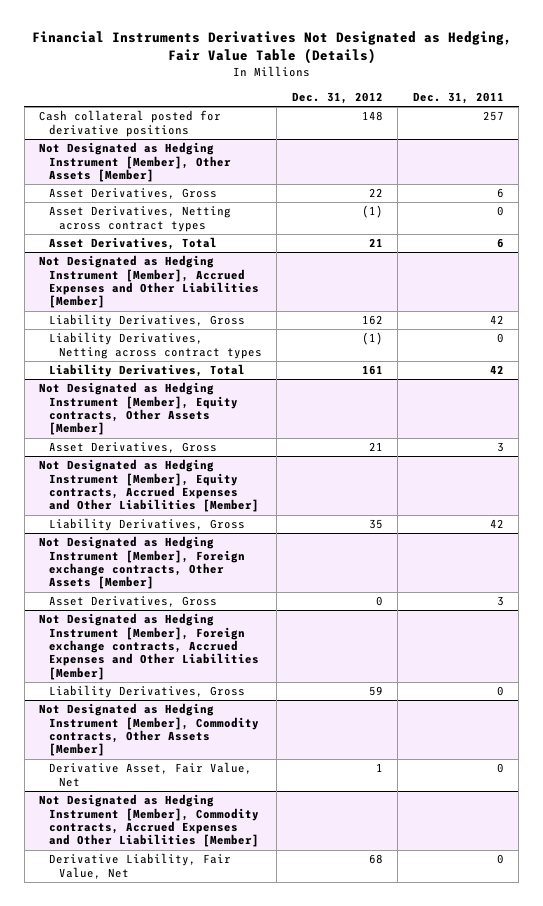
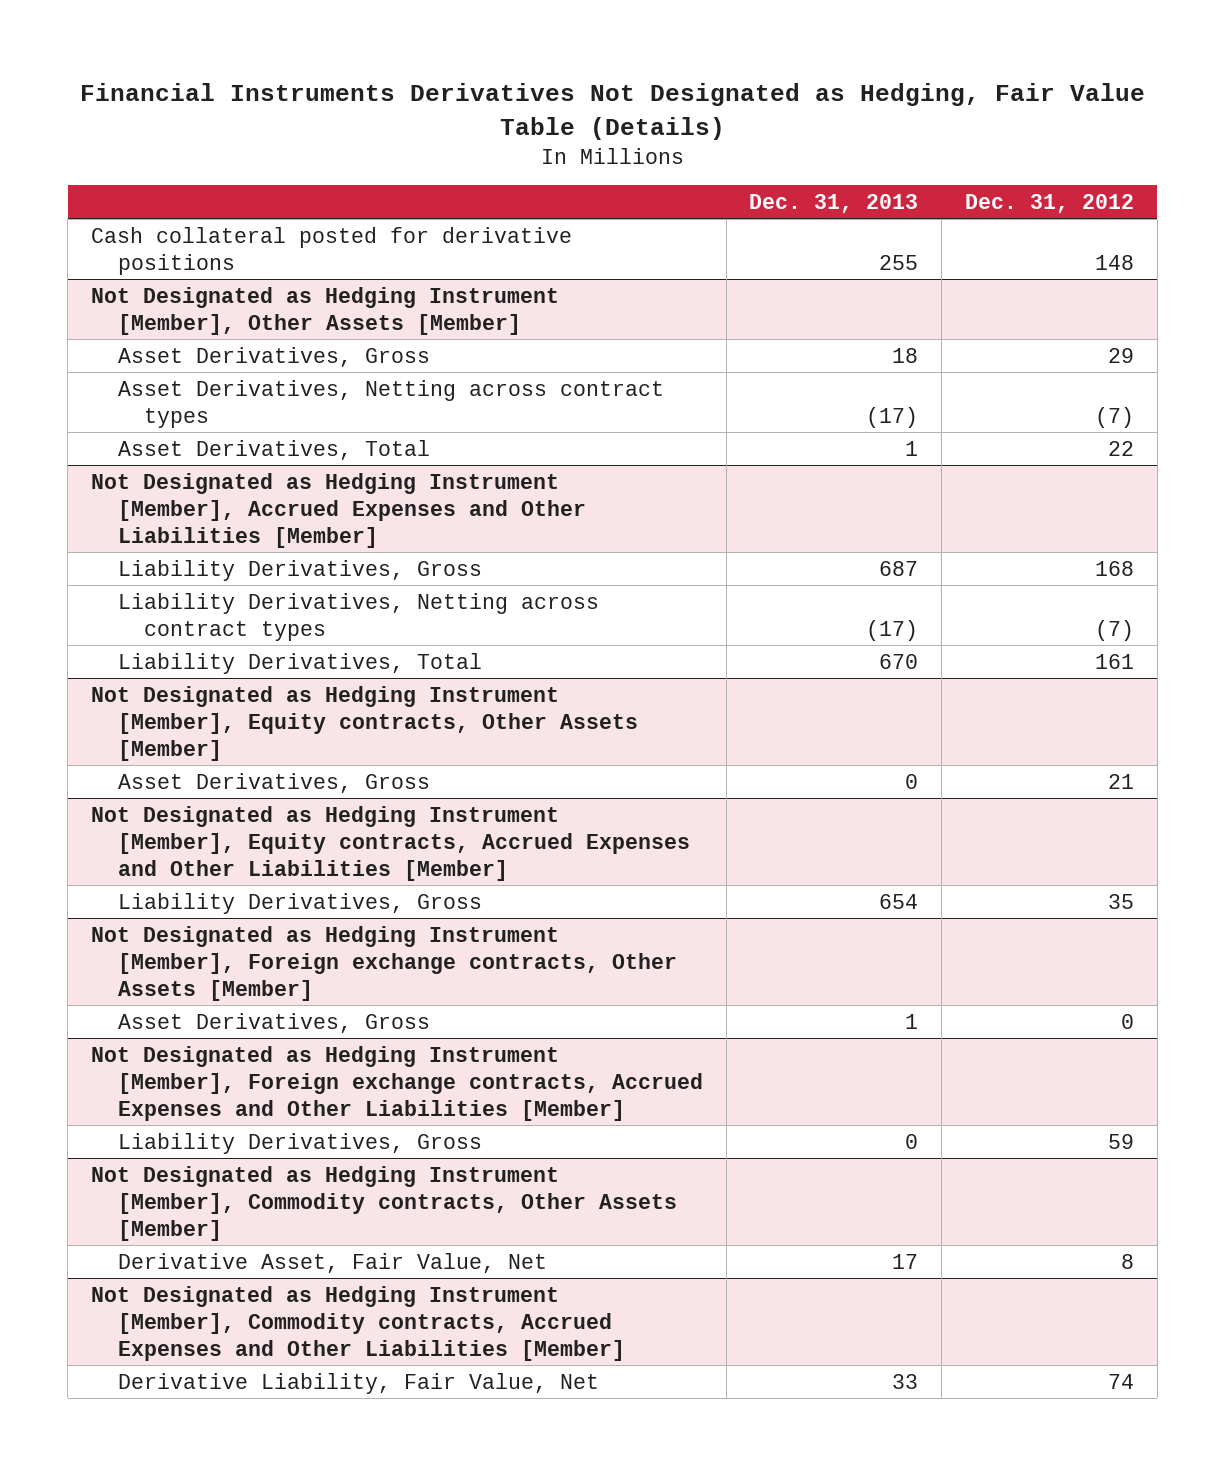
- | Dec. 31, 2012 | Dec. 31, 2011
+ | Dec. 31, 2013 | Dec. 31, 2012
@ Not Designated as Hedging Instrument [Member], Other Assets [Member]
- Asset Derivatives, Gross | 22 | 6
- Asset Derivatives, Netting across contract types | (1) | 0
- Asset Derivatives, Total | 21 | 6
+ Asset Derivatives, Gross | 18 | 29
+ Asset Derivatives, Netting across contract types | (17) | (7)
+ Asset Derivatives, Total | 1 | 22
@ Not Designated as Hedging Instrument [Member], Accrued Expenses and Other Liabilities [Member]
- Liability Derivatives, Gross | 162 | 42
- Liability Derivatives, Netting across contract types | (1) | 0
+ Liability Derivatives, Gross | 687 | 168
+ Liability Derivatives, Netting across contract types | (17) | (7)
@ Not Designated as Hedging Instrument [Member], Commodity contracts, Other Assets [Member]
- Derivative Asset, Fair Value, Net | 1 | 0
+ Derivative Asset, Fair Value, Net | 17 | 8
@ Not Designated as Hedging Instrument [Member], Commodity contracts, Accrued Expenses and Other Liabilities [Member]
- Derivative Liability, Fair Value, Net | 68 | 0
+ Derivative Liability, Fair Value, Net | 33 | 74

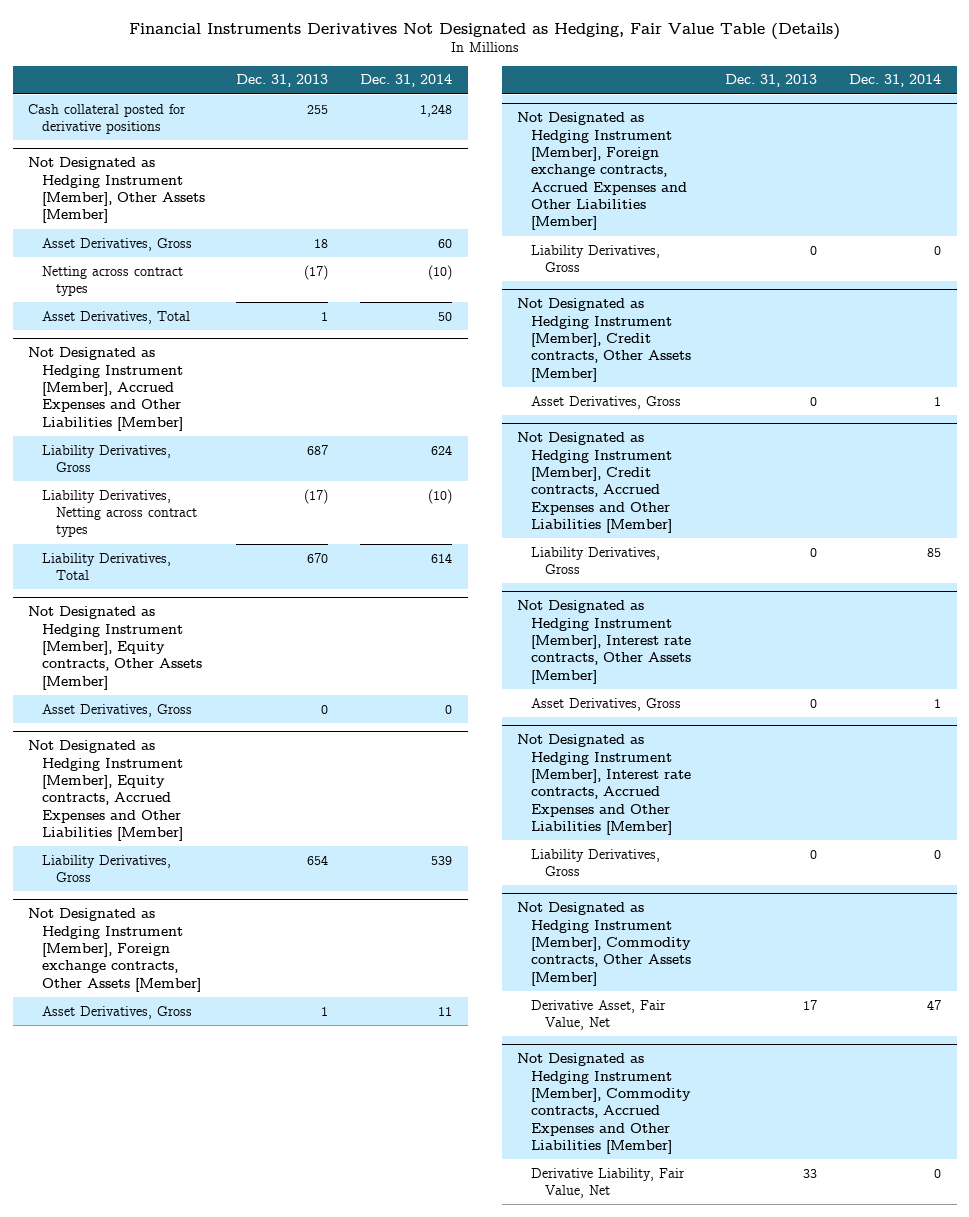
- | Dec. 31, 2013 | Dec. 31, 2012
+ | Dec. 31, 2013 | Dec. 31, 2014
@ Not Designated as Hedging Instrument [Member], Other Assets [Member]
- Asset Derivatives, Netting across contract types | (17) | (7)
+ Netting across contract types | (17) | (10)
+ Not Designated as Hedging Instrument [Member], Credit contracts, Other Assets [Member]
+ Asset Derivatives, Gross | 0 | 1
+ Not Designated as Hedging Instrument [Member], Credit contracts, Accrued Expenses and Other Liabilities [Member]
+ Liability Derivatives, Gross | 0 | 85
+ Not Designated as Hedging Instrument [Member], Interest rate contracts, Other Assets [Member]
+ Asset Derivatives, Gross | 0 | 1
+ Not Designated as Hedging Instrument [Member], Interest rate contracts, Accrued Expenses and Other Liabilities [Member]
+ Liability Derivatives, Gross | 0 | 0

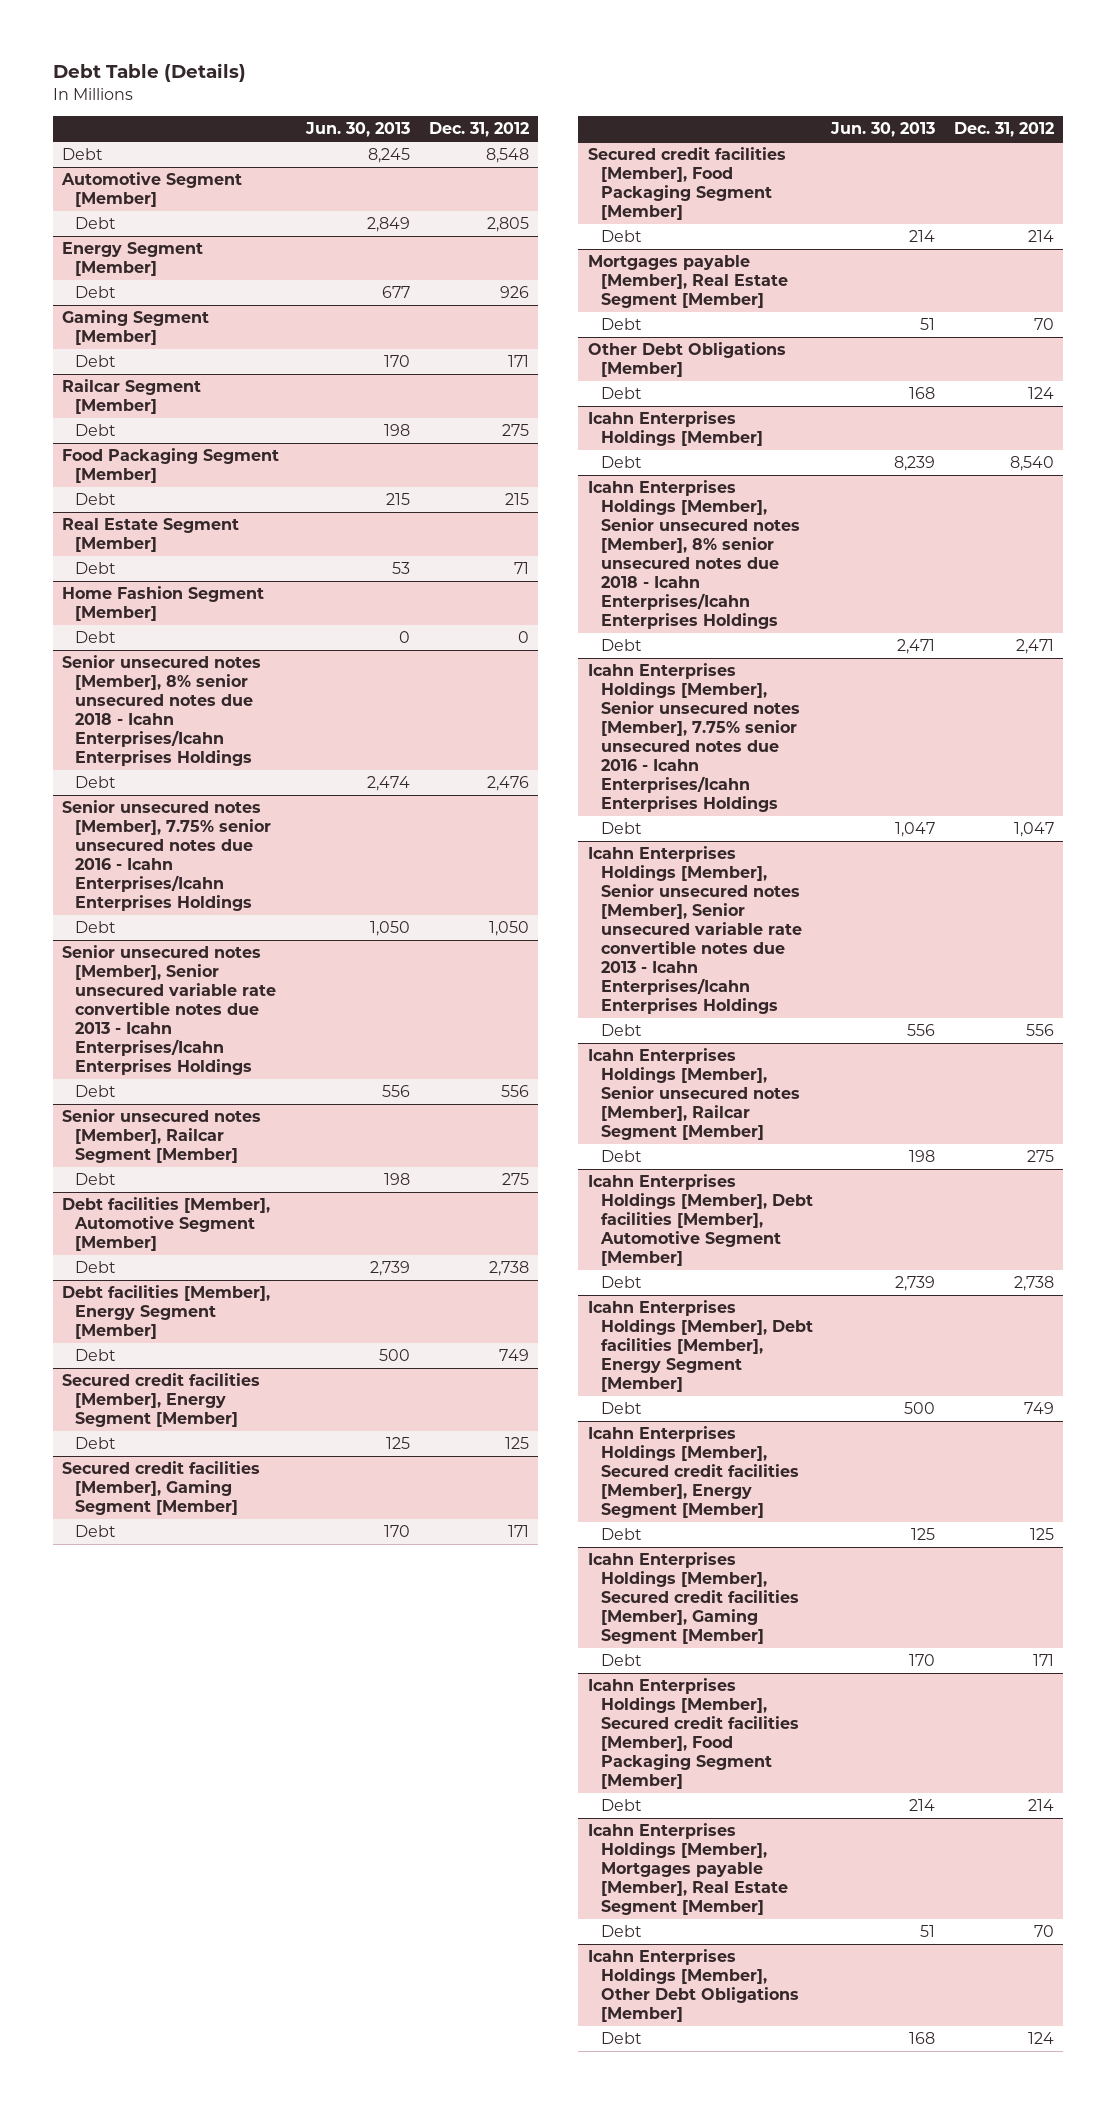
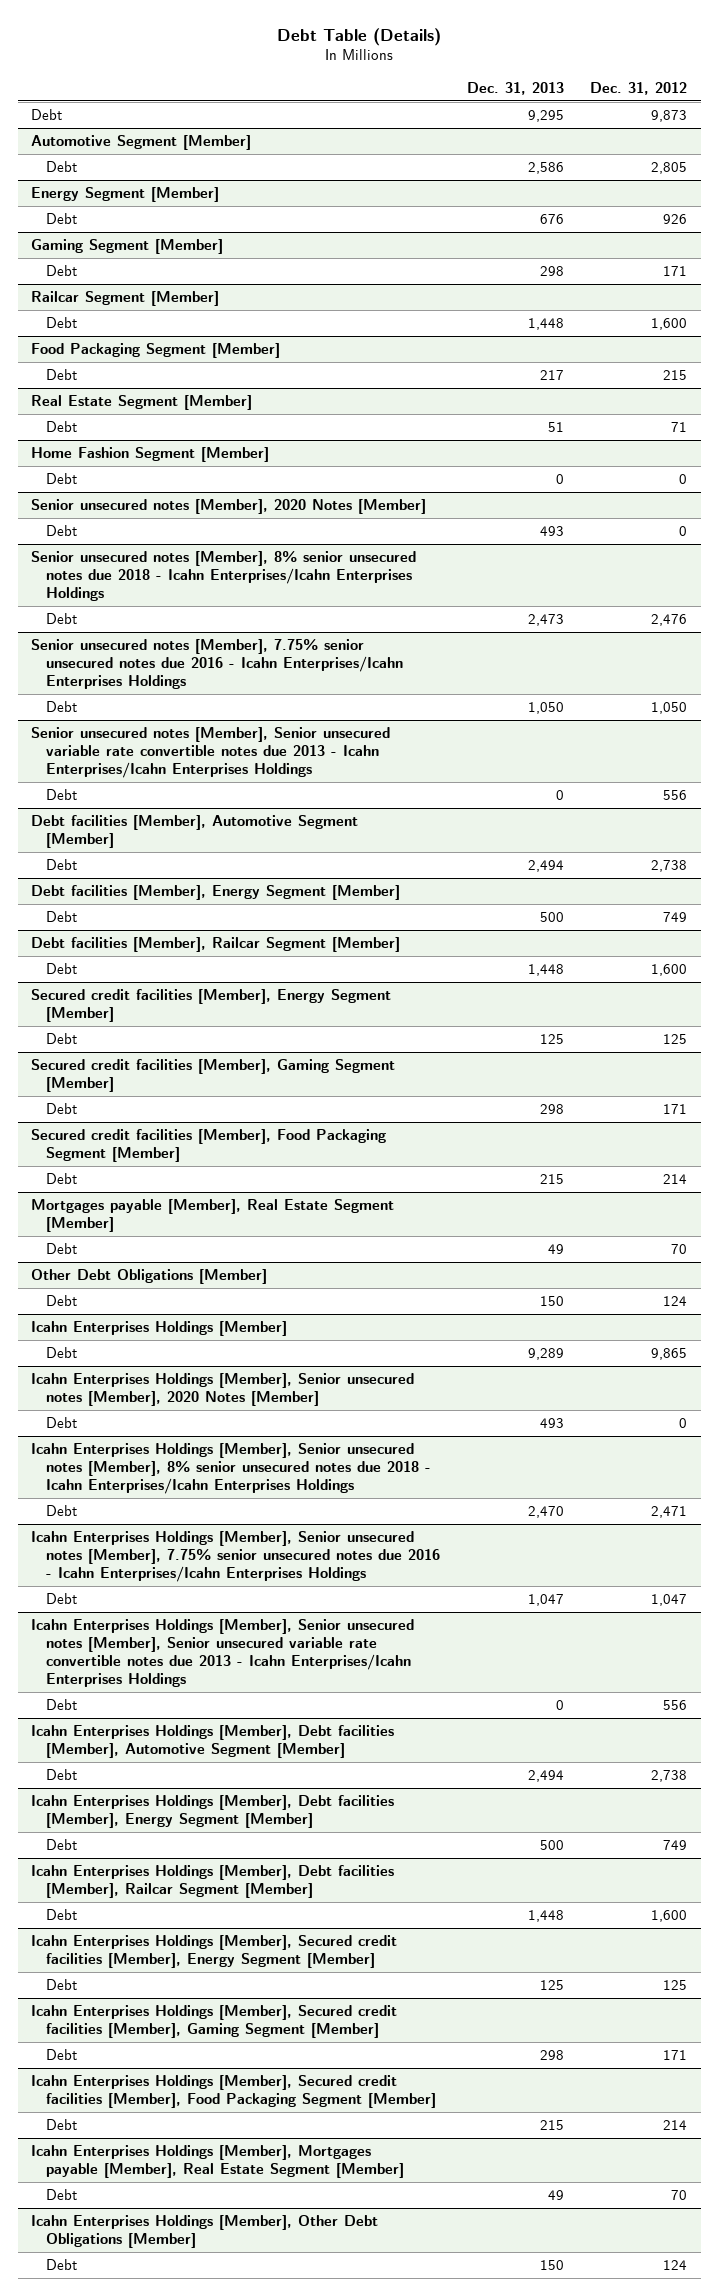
- | Jun. 30, 2013 | Dec. 31, 2012
+ | Dec. 31, 2013 | Dec. 31, 2012
- Debt | 8,245 | 8,548
+ Debt | 9,295 | 9,873
@ Railcar Segment [Member]
- Debt | 198 | 275
+ Debt | 1,448 | 1,600
+ Senior unsecured notes [Member], 2020 Notes [Member]
+ Debt | 493 | 0
- Senior unsecured notes [Member], Railcar Segment [Member]
- Debt | 198 | 275
+ Debt facilities [Member], Railcar Segment [Member]
+ Debt | 1,448 | 1,600
@ Icahn Enterprises Holdings [Member]
- Debt | 8,239 | 8,540
+ Debt | 9,289 | 9,865
+ Icahn Enterprises Holdings [Member], Senior unsecured notes [Member], 2020 Notes [Member]
+ Debt | 493 | 0
- Icahn Enterprises Holdings [Member], Senior unsecured notes [Member], Railcar Segment [Member]
- Debt | 198 | 275
+ Icahn Enterprises Holdings [Member], Debt facilities [Member], Railcar Segment [Member]
+ Debt | 1,448 | 1,600

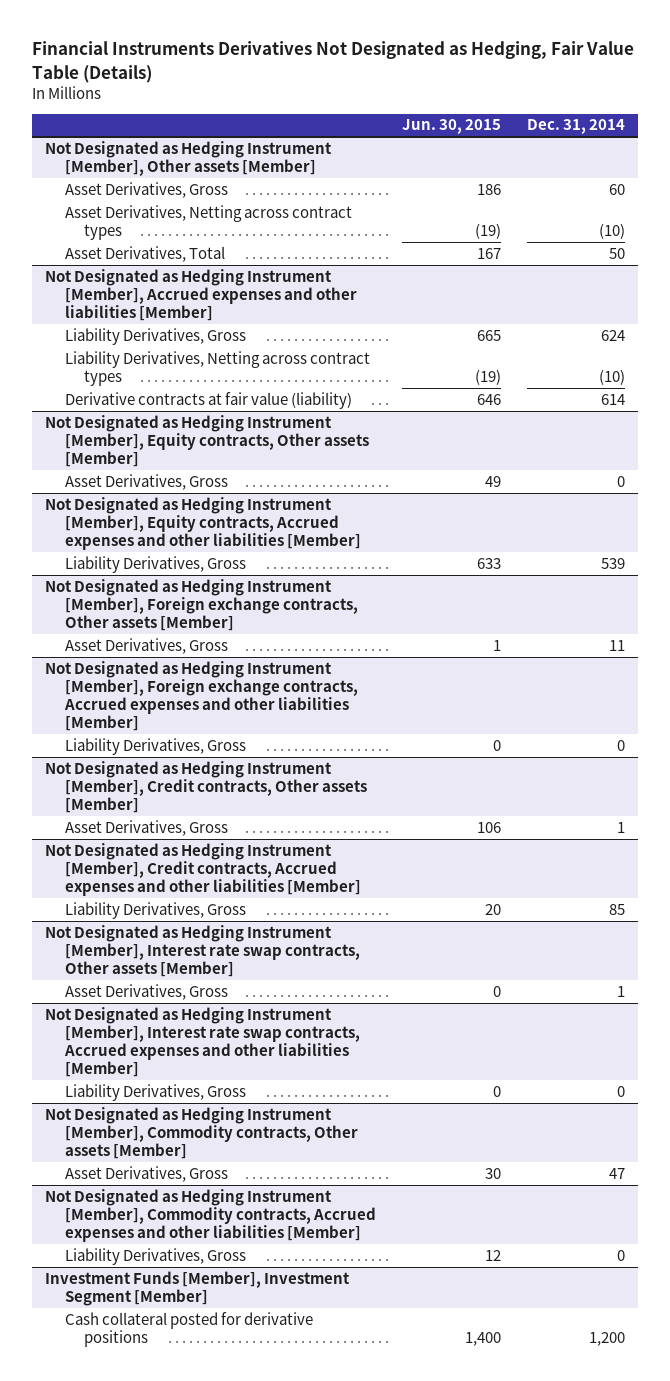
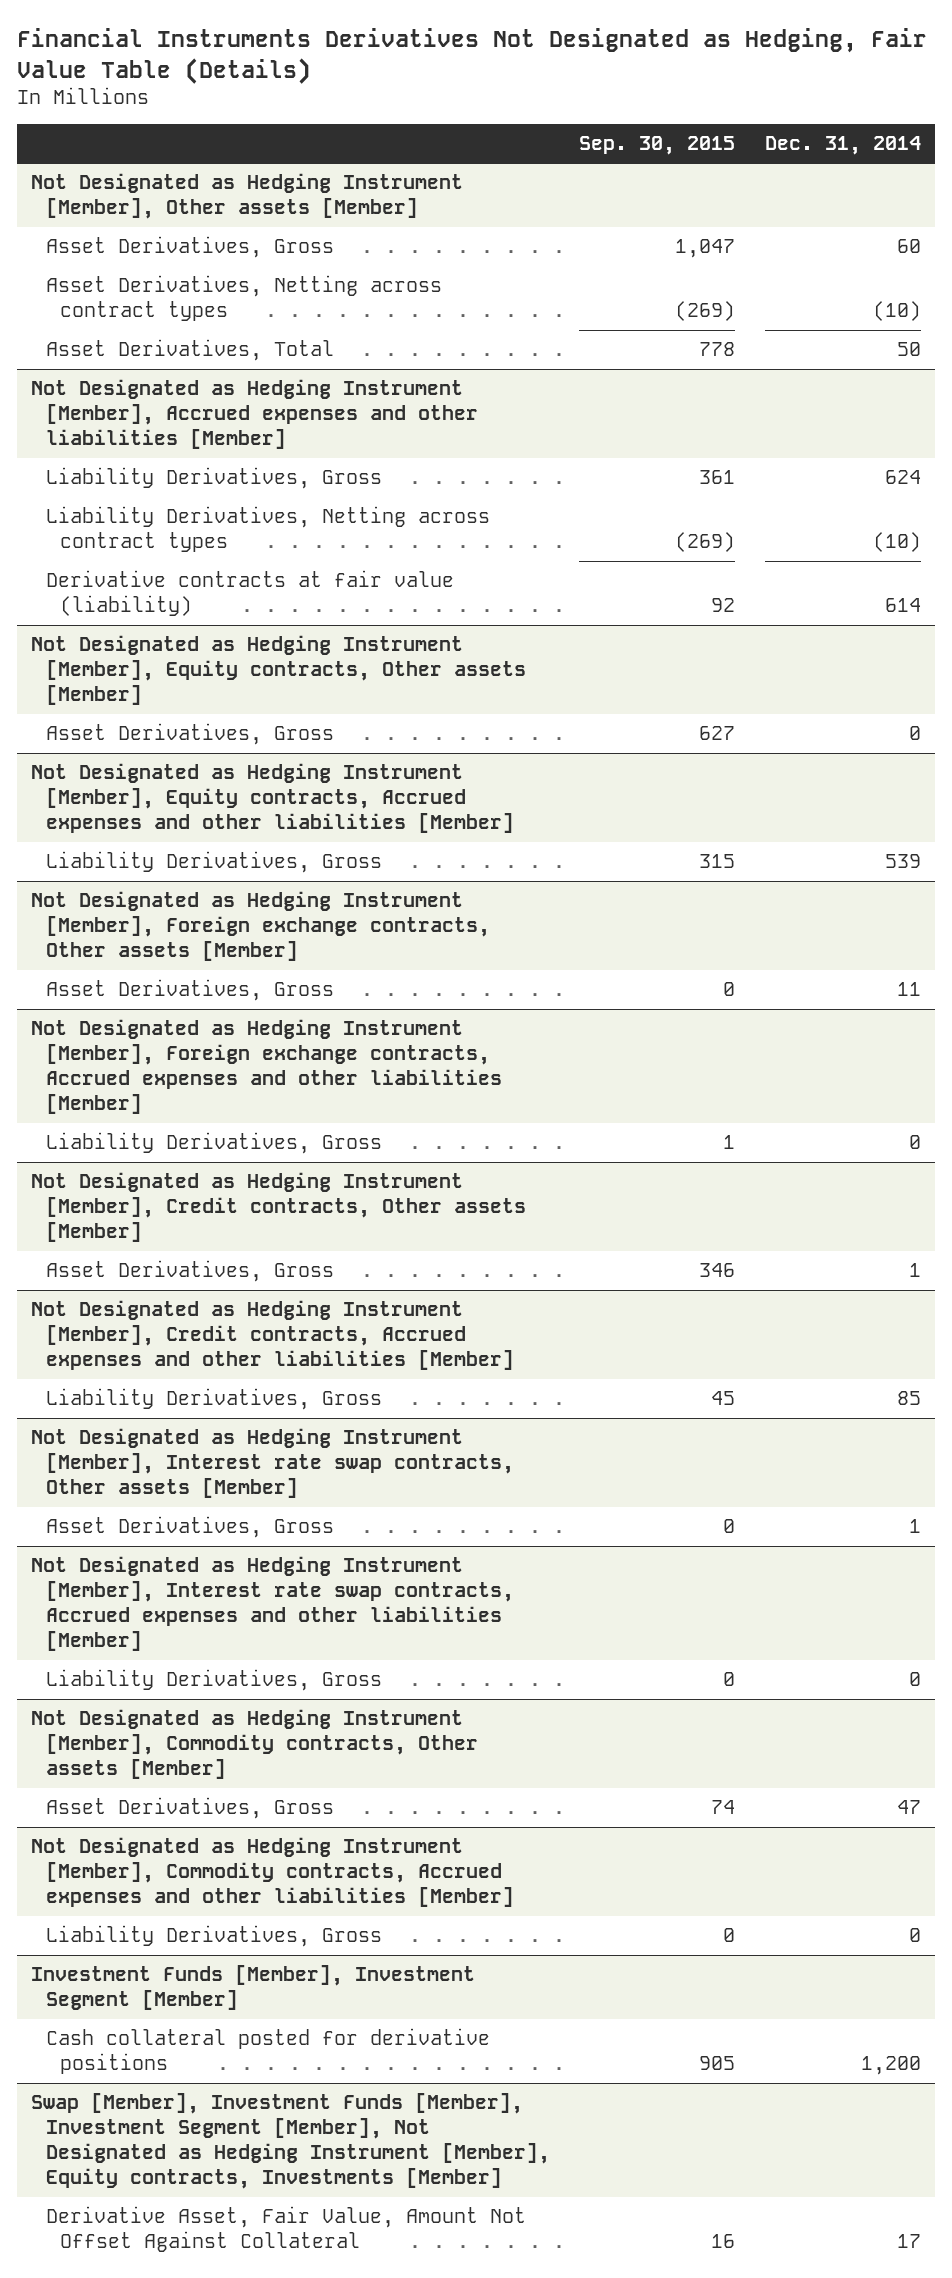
- | Jun. 30, 2015 | Dec. 31, 2014
+ | Sep. 30, 2015 | Dec. 31, 2014
+ Swap [Member], Investment Funds [Member], Investment Segment [Member], Not Designated as Hedging Instrument [Member], Equity contracts, Investments [Member]
+ Derivative Asset, Fair Value, Amount Not Offset Against Collateral | 16 | 17

